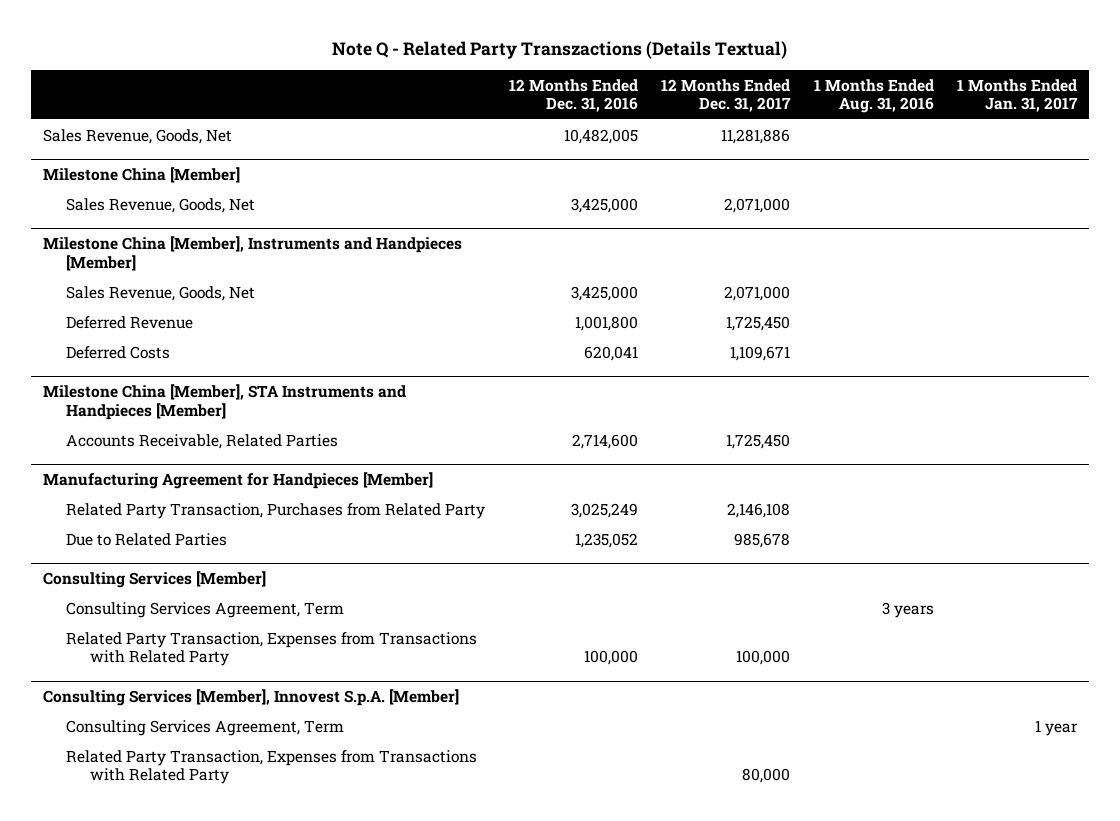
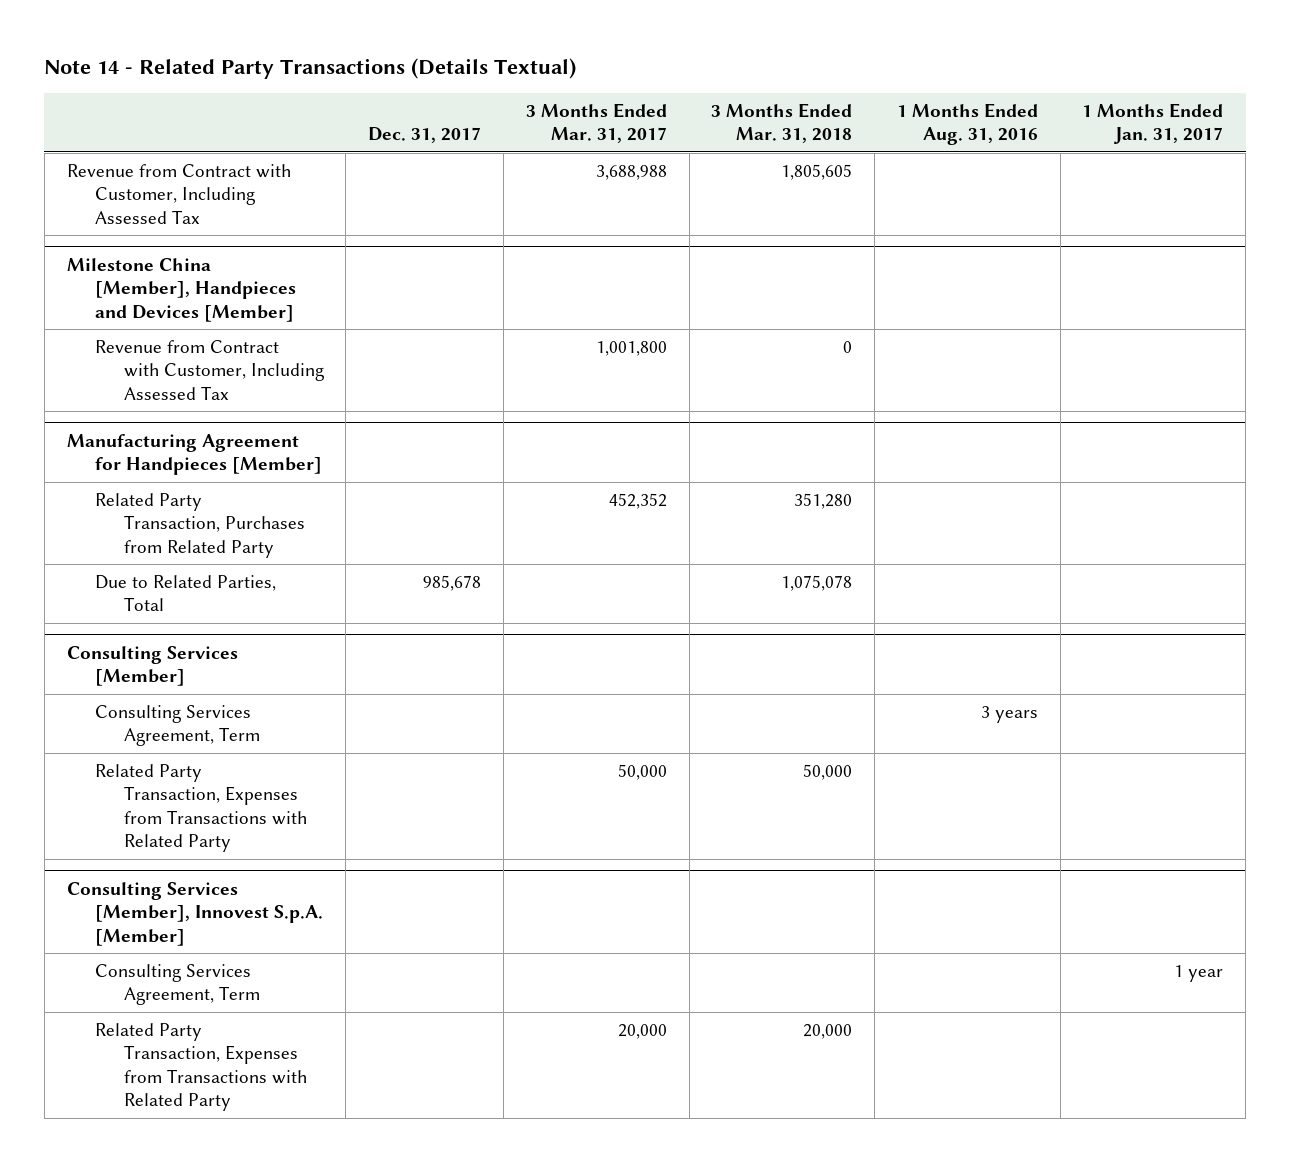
- Note Q - Related Party Transzactions (Details Textual)
+ Note 14 - Related Party Transactions (Details Textual)
- | 12 Months Ended Dec. 31, 2016 | 12 Months Ended Dec. 31, 2017 | 1 Months Ended Aug. 31, 2016 | 1 Months Ended Jan. 31, 2017
+ | Dec. 31, 2017 | 3 Months Ended Mar. 31, 2017 | 3 Months Ended Mar. 31, 2018 | 1 Months Ended Aug. 31, 2016 | 1 Months Ended Jan. 31, 2017
- Sales Revenue, Goods, Net | 10,482,005 | 11,281,886 | |
- Milestone China [Member]
- Sales Revenue, Goods, Net | 3,425,000 | 2,071,000 | |
- Milestone China [Member], Instruments and Handpieces [Member]
- Sales Revenue, Goods, Net | 3,425,000 | 2,071,000 | |
- Deferred Revenue | 1,001,800 | 1,725,450 | |
- Deferred Costs | 620,041 | 1,109,671 | |
- Milestone China [Member], STA Instruments and Handpieces [Member]
- Accounts Receivable, Related Parties | 2,714,600 | 1,725,450 | |
+ Revenue from Contract with Customer, Including Assessed Tax | | 3,688,988 | 1,805,605 | |
+ Milestone China [Member], Handpieces and Devices [Member]
+ Revenue from Contract with Customer, Including Assessed Tax | | 1,001,800 | 0 | |
@ Manufacturing Agreement for Handpieces [Member]
- Due to Related Parties | 1,235,052 | 985,678 | |
+ Due to Related Parties, Total | 985,678 | | 1,075,078 | |

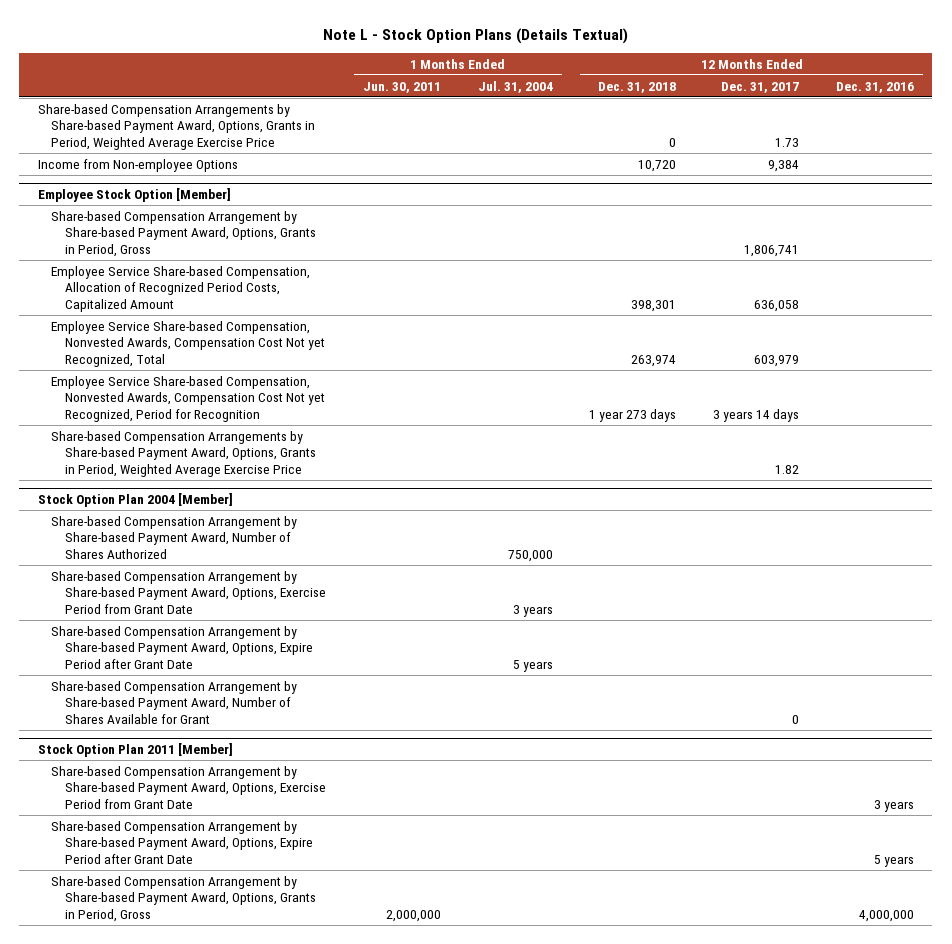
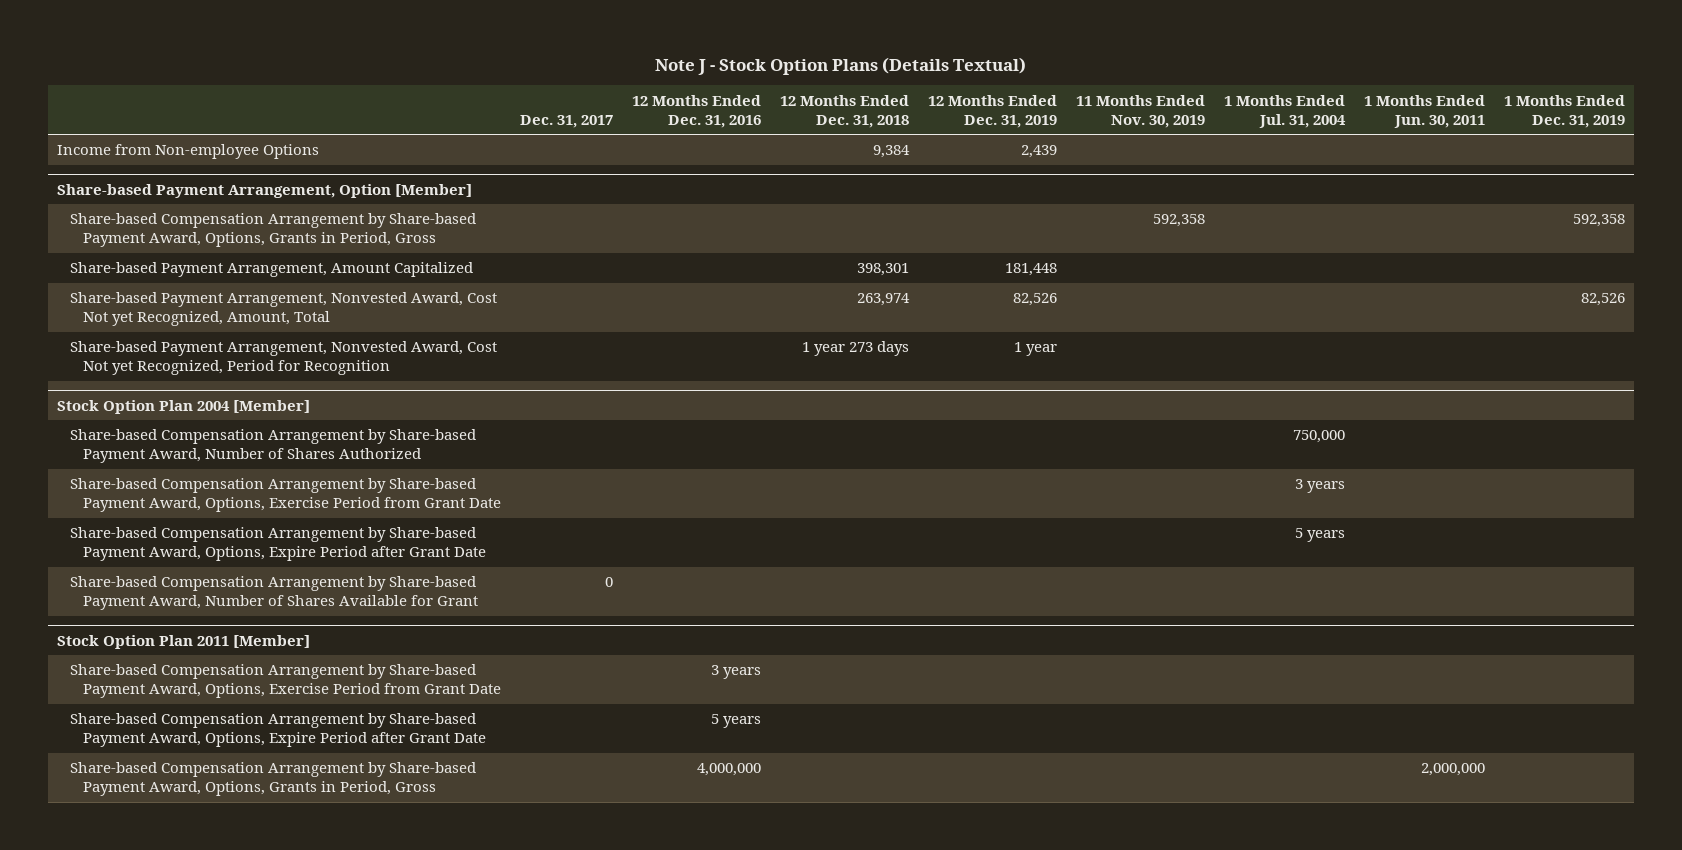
- Note L - Stock Option Plans (Details Textual)
+ Note J - Stock Option Plans (Details Textual)
- | 1 Months Ended Jun. 30, 2011 | 1 Months Ended Jul. 31, 2004 | 12 Months Ended Dec. 31, 2018 | 12 Months Ended Dec. 31, 2017 | 12 Months Ended Dec. 31, 2016
+ | Dec. 31, 2017 | 12 Months Ended Dec. 31, 2016 | 12 Months Ended Dec. 31, 2018 | 12 Months Ended Dec. 31, 2019 | 11 Months Ended Nov. 30, 2019 | 1 Months Ended Jul. 31, 2004 | 1 Months Ended Jun. 30, 2011 | 1 Months Ended Dec. 31, 2019
- Share-based Compensation Arrangements by Share-based Payment Award, Options, Grants in Period, Weighted Average Exercise Price | | | 0 | 1.73 |
- Income from Non-employee Options | | | 10,720 | 9,384 |
- Employee Stock Option [Member]
+ Income from Non-employee Options | | | 9,384 | 2,439 | | | |
+ Share-based Payment Arrangement, Option [Member]
- Employee Service Share-based Compensation, Allocation of Recognized Period Costs, Capitalized Amount | | | 398,301 | 636,058 |
- Employee Service Share-based Compensation, Nonvested Awards, Compensation Cost Not yet Recognized, Total | | | 263,974 | 603,979 |
- Employee Service Share-based Compensation, Nonvested Awards, Compensation Cost Not yet Recognized, Period for Recognition | | | 1 year 273 days | 3 years 14 days |
- Share-based Compensation Arrangements by Share-based Payment Award, Options, Grants in Period, Weighted Average Exercise Price | | | | 1.82 |
+ Share-based Payment Arrangement, Amount Capitalized | | | 398,301 | 181,448 | | | |
+ Share-based Payment Arrangement, Nonvested Award, Cost Not yet Recognized, Amount, Total | | | 263,974 | 82,526 | | | | 82,526
+ Share-based Payment Arrangement, Nonvested Award, Cost Not yet Recognized, Period for Recognition | | | 1 year 273 days | 1 year | | | |

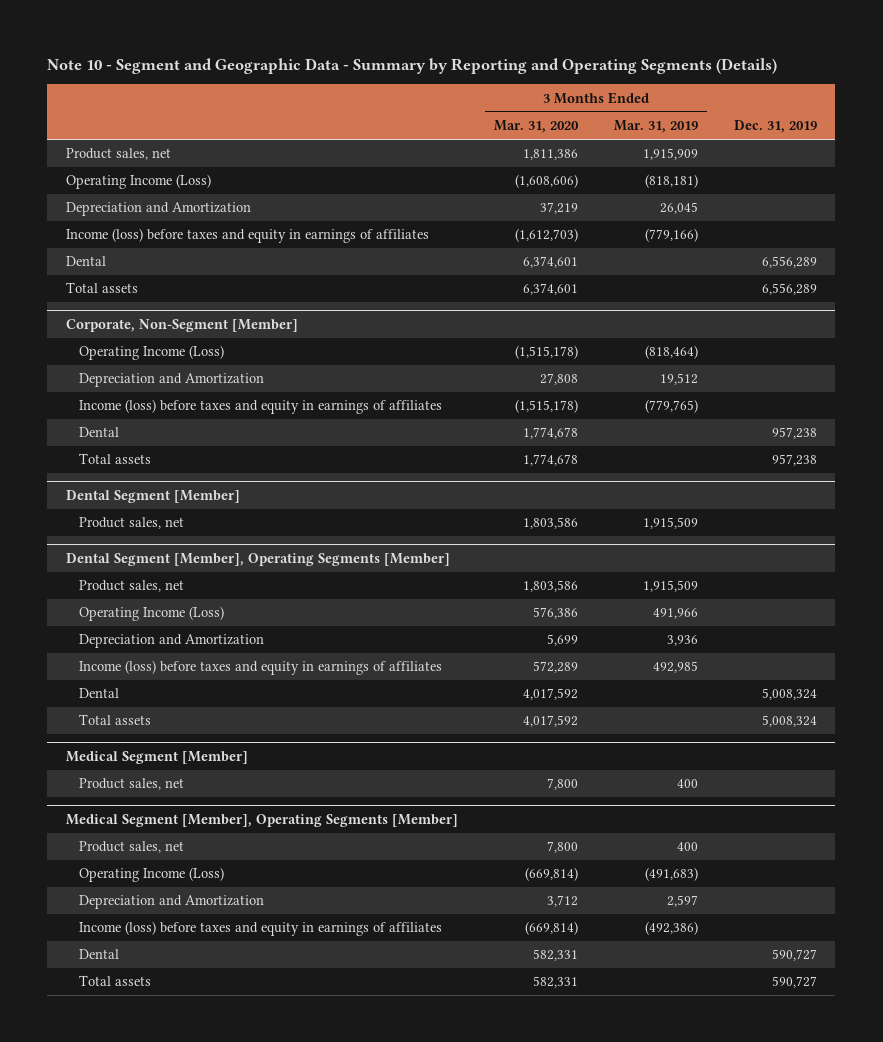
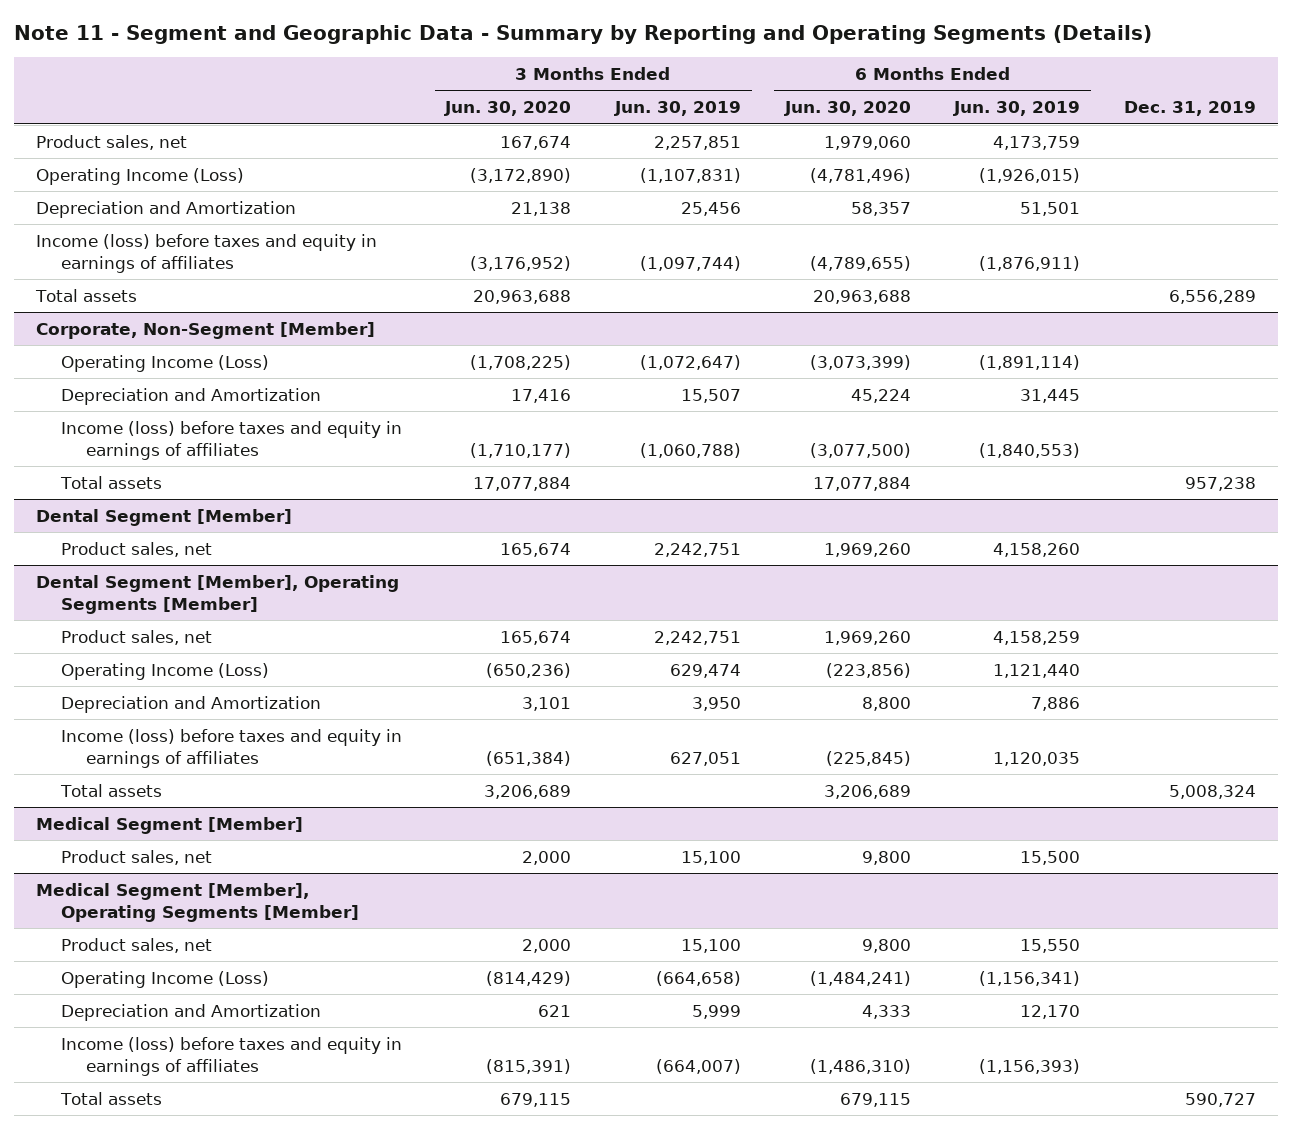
- Note 10 - Segment and Geographic Data - Summary by Reporting and Operating Segments (Details)
+ Note 11 - Segment and Geographic Data - Summary by Reporting and Operating Segments (Details)
- | 3 Months Ended Mar. 31, 2020 | 3 Months Ended Mar. 31, 2019 | Dec. 31, 2019
+ | 3 Months Ended Jun. 30, 2020 | 3 Months Ended Jun. 30, 2019 | 6 Months Ended Jun. 30, 2020 | 6 Months Ended Jun. 30, 2019 | Dec. 31, 2019
- Dental | 6,374,601 | | 6,556,289
@ Corporate, Non-Segment [Member]
- Dental | 1,774,678 | | 957,238
@ Dental Segment [Member], Operating Segments [Member]
- Dental | 4,017,592 | | 5,008,324
@ Medical Segment [Member], Operating Segments [Member]
- Dental | 582,331 | | 590,727

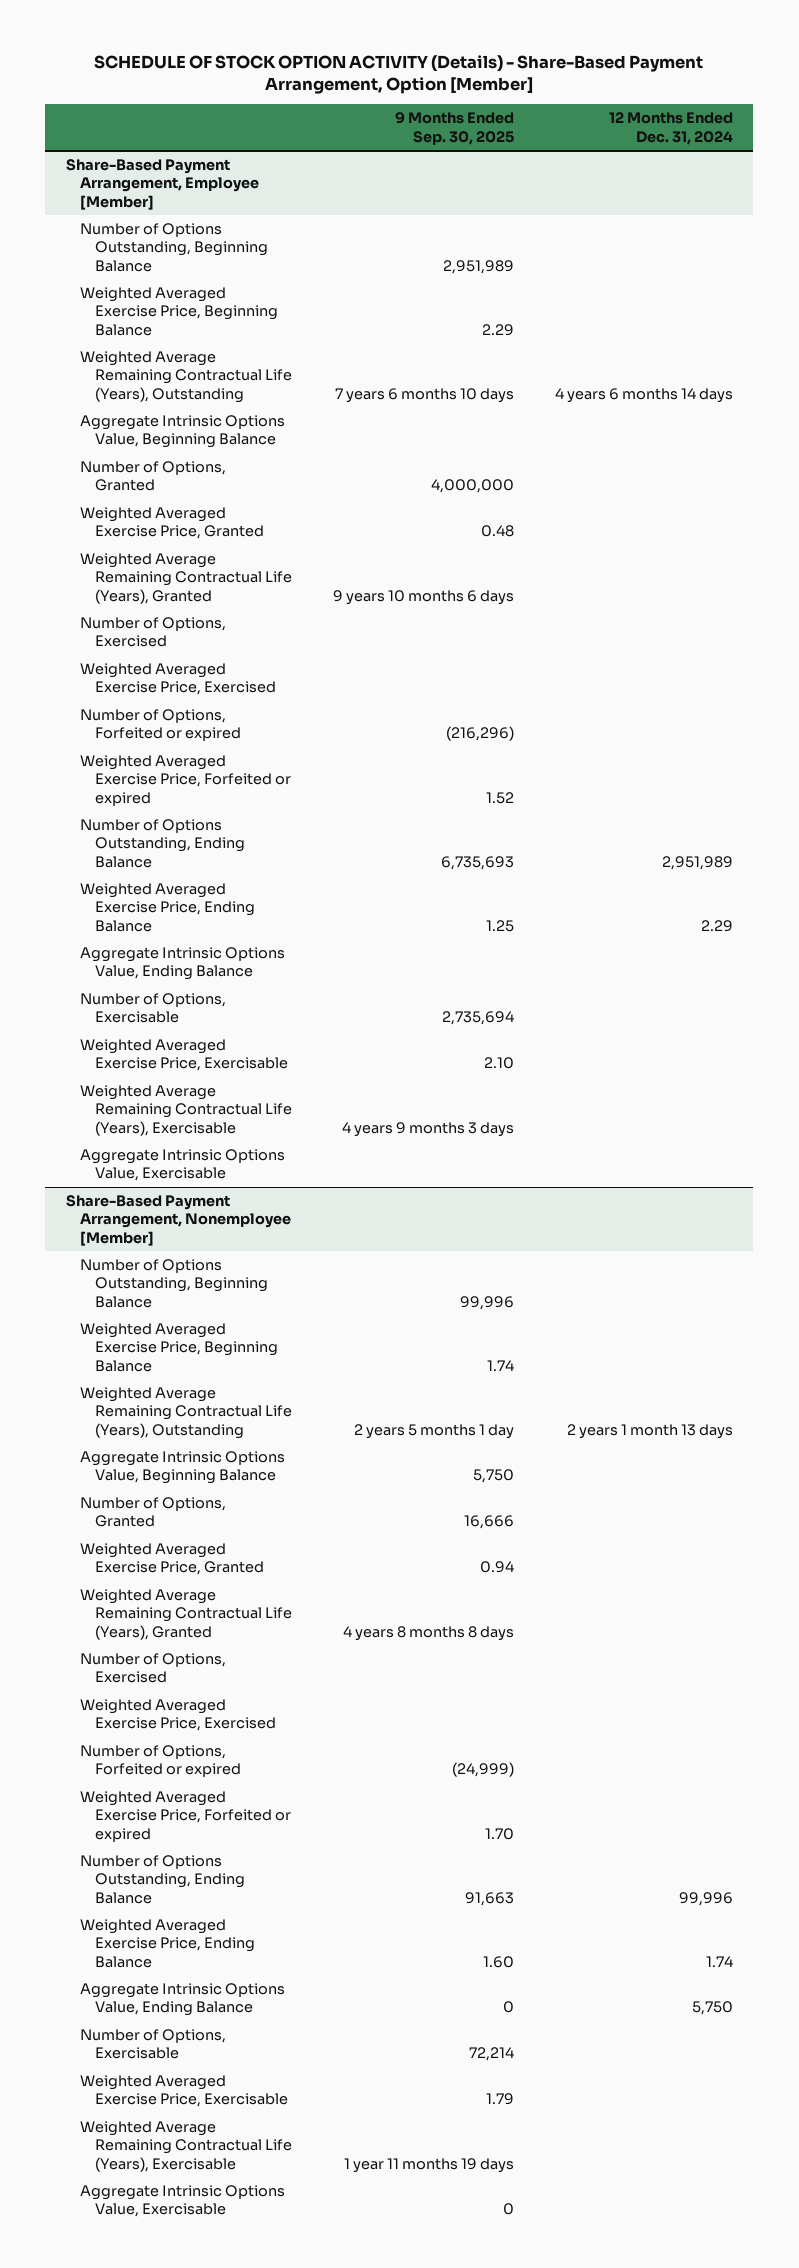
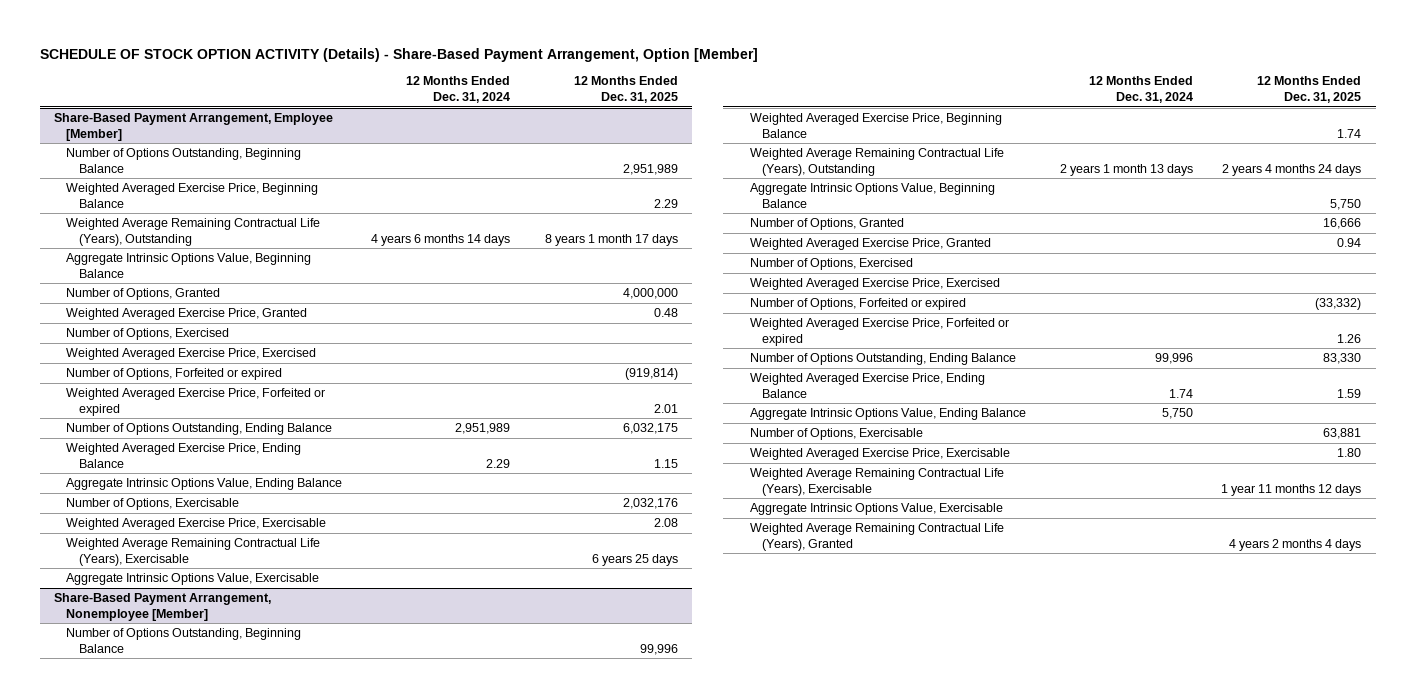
- | 9 Months Ended Sep. 30, 2025 | 12 Months Ended Dec. 31, 2024
+ | 12 Months Ended Dec. 31, 2024 | 12 Months Ended Dec. 31, 2025
@ Share-Based Payment Arrangement, Employee [Member]
- Weighted Average Remaining Contractual Life (Years), Granted | 9 years 10 months 6 days |
@ Share-Based Payment Arrangement, Nonemployee [Member]
moved down: Weighted Average Remaining Contractual Life (Years), Granted | | 4 years 2 months 4 days

